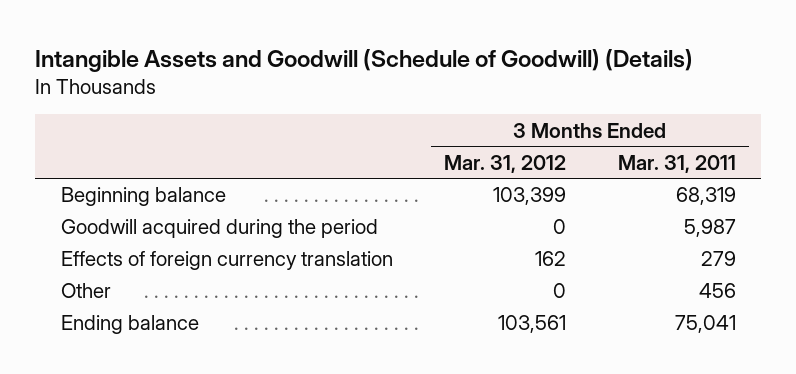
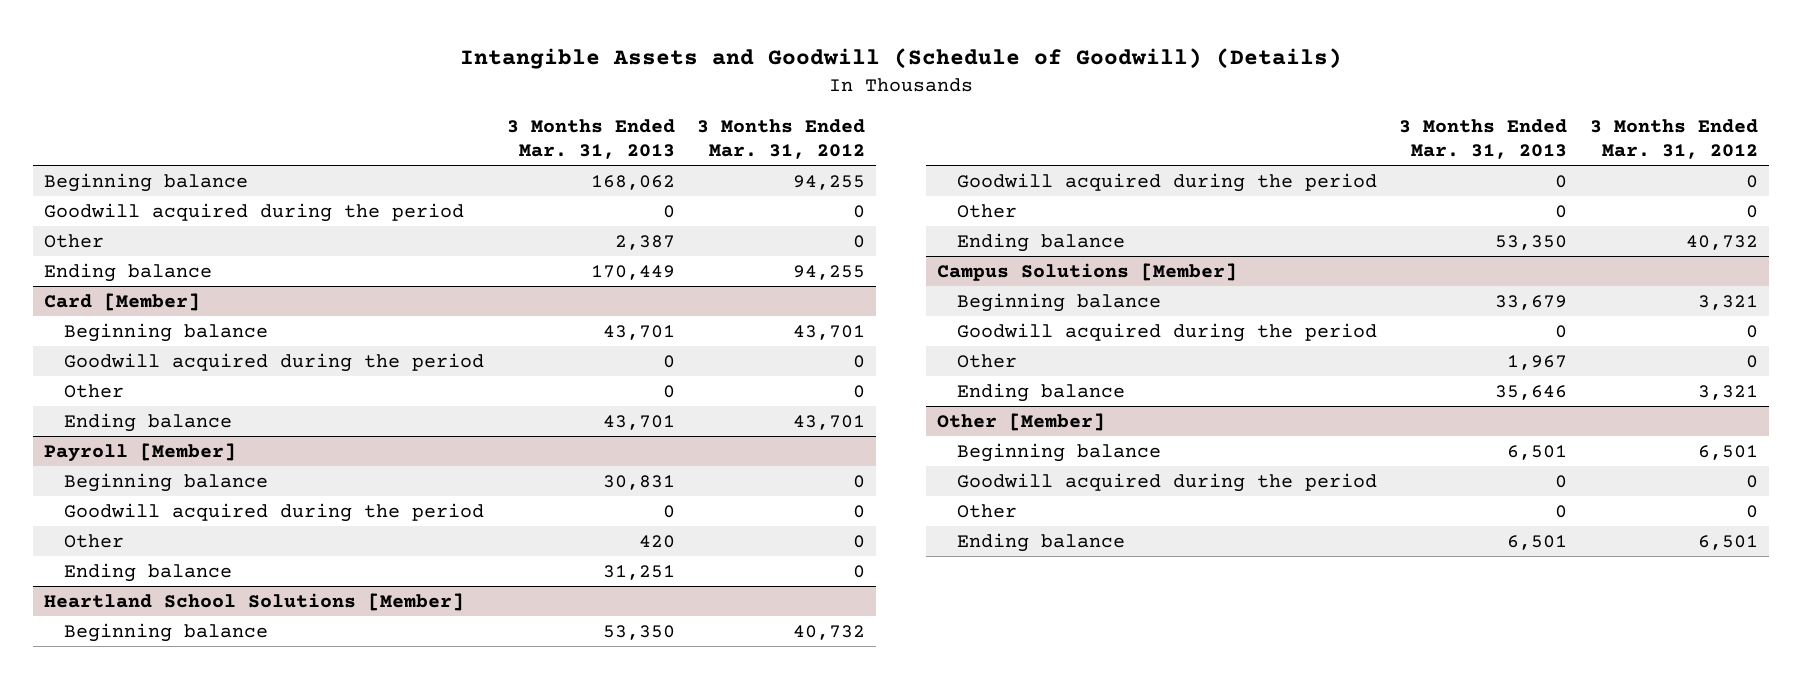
- | 3 Months Ended Mar. 31, 2012 | 3 Months Ended Mar. 31, 2011
+ | 3 Months Ended Mar. 31, 2013 | 3 Months Ended Mar. 31, 2012
- Beginning balance | 103,399 | 68,319
+ Beginning balance | 168,062 | 94,255
- Effects of foreign currency translation | 162 | 279
- Ending balance | 103,561 | 75,041
+ Ending balance | 170,449 | 94,255
+ Card [Member]
+ Beginning balance | 43,701 | 43,701
+ Goodwill acquired during the period | 0 | 0
+ Other | 0 | 0
+ Ending balance | 43,701 | 43,701
+ Payroll [Member]
+ Beginning balance | 30,831 | 0
+ Goodwill acquired during the period | 0 | 0
+ Other | 420 | 0
+ Ending balance | 31,251 | 0
+ Heartland School Solutions [Member]
+ Beginning balance | 53,350 | 40,732
+ Goodwill acquired during the period | 0 | 0
+ Other | 0 | 0
+ Ending balance | 53,350 | 40,732
+ Campus Solutions [Member]
+ Beginning balance | 33,679 | 3,321
+ Goodwill acquired during the period | 0 | 0
+ Other | 1,967 | 0
+ Ending balance | 35,646 | 3,321
+ Other [Member]
+ Beginning balance | 6,501 | 6,501
+ Goodwill acquired during the period | 0 | 0
+ Other | 0 | 0
+ Ending balance | 6,501 | 6,501

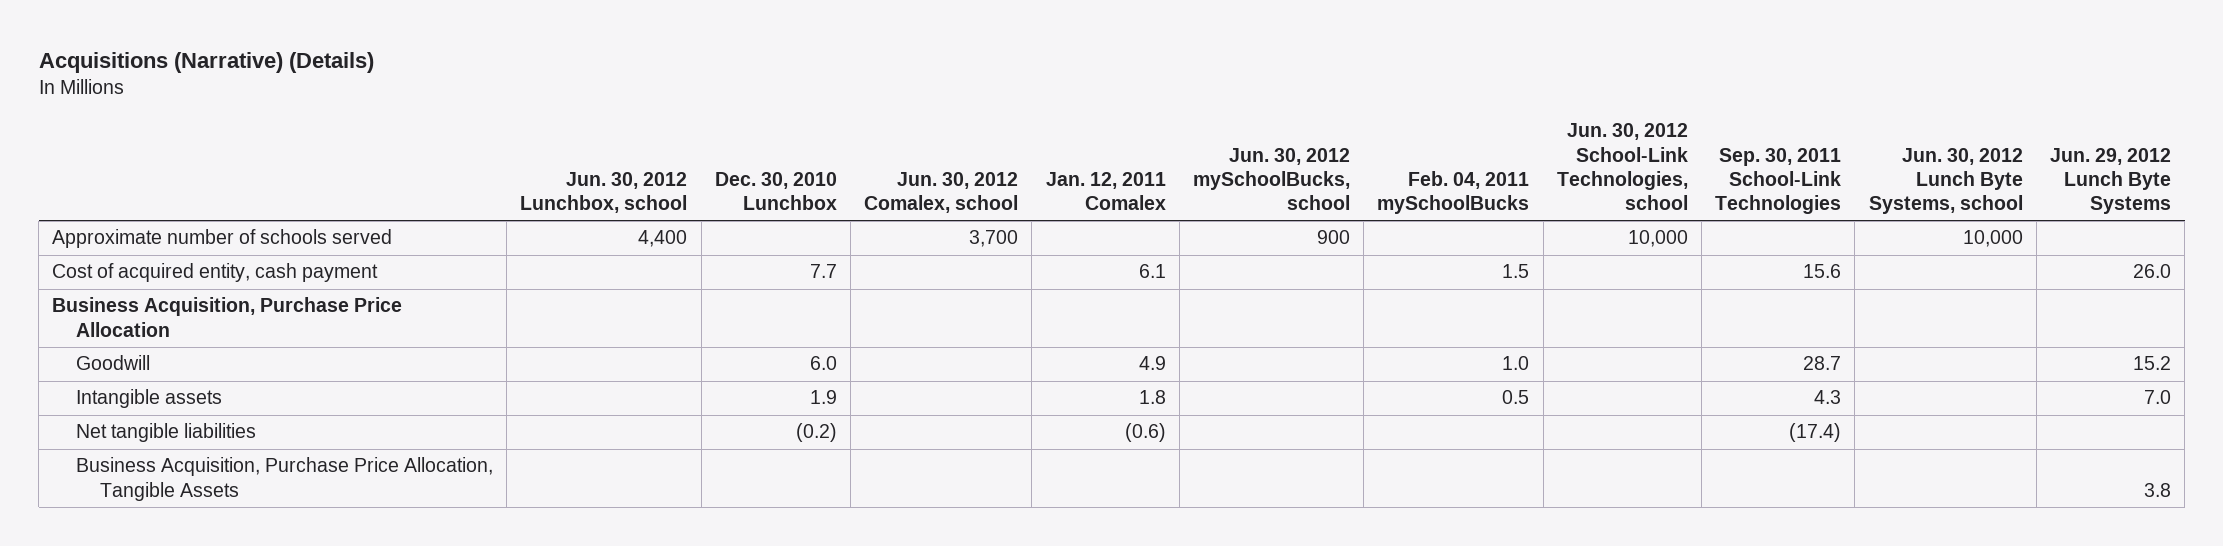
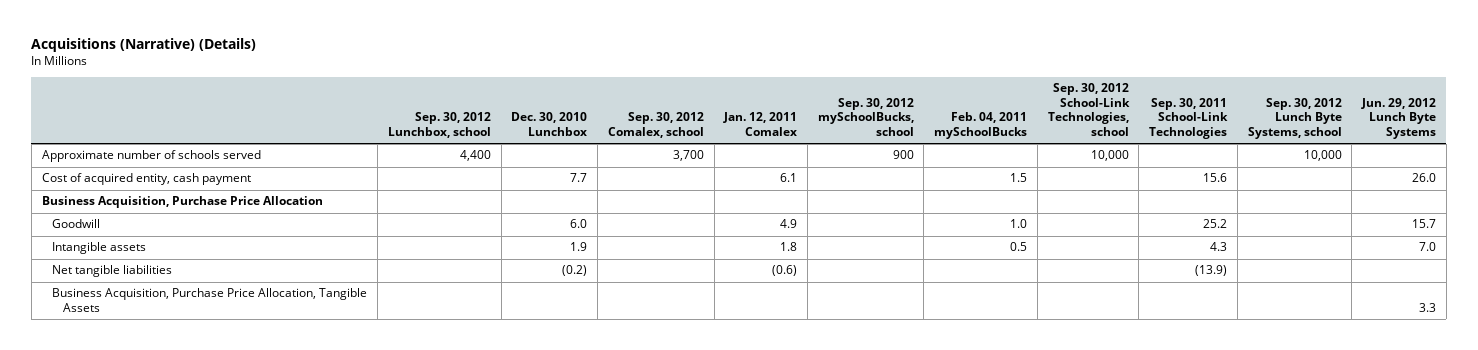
- | Jun. 30, 2012 Lunchbox, school | Dec. 30, 2010 Lunchbox | Jun. 30, 2012 Comalex, school | Jan. 12, 2011 Comalex | Jun. 30, 2012 mySchoolBucks, school | Feb. 04, 2011 mySchoolBucks | Jun. 30, 2012 School-Link Technologies, school | Sep. 30, 2011 School-Link Technologies | Jun. 30, 2012 Lunch Byte Systems, school | Jun. 29, 2012 Lunch Byte Systems
+ | Sep. 30, 2012 Lunchbox, school | Dec. 30, 2010 Lunchbox | Sep. 30, 2012 Comalex, school | Jan. 12, 2011 Comalex | Sep. 30, 2012 mySchoolBucks, school | Feb. 04, 2011 mySchoolBucks | Sep. 30, 2012 School-Link Technologies, school | Sep. 30, 2011 School-Link Technologies | Sep. 30, 2012 Lunch Byte Systems, school | Jun. 29, 2012 Lunch Byte Systems
- Goodwill | | 6.0 | | 4.9 | | 1.0 | | 28.7 | | 15.2
+ Goodwill | | 6.0 | | 4.9 | | 1.0 | | 25.2 | | 15.7
- Net tangible liabilities | | (0.2) | | (0.6) | | | | (17.4) | |
- Business Acquisition, Purchase Price Allocation, Tangible Assets | | | | | | | | | | 3.8
+ Net tangible liabilities | | (0.2) | | (0.6) | | | | (13.9) | |
+ Business Acquisition, Purchase Price Allocation, Tangible Assets | | | | | | | | | | 3.3

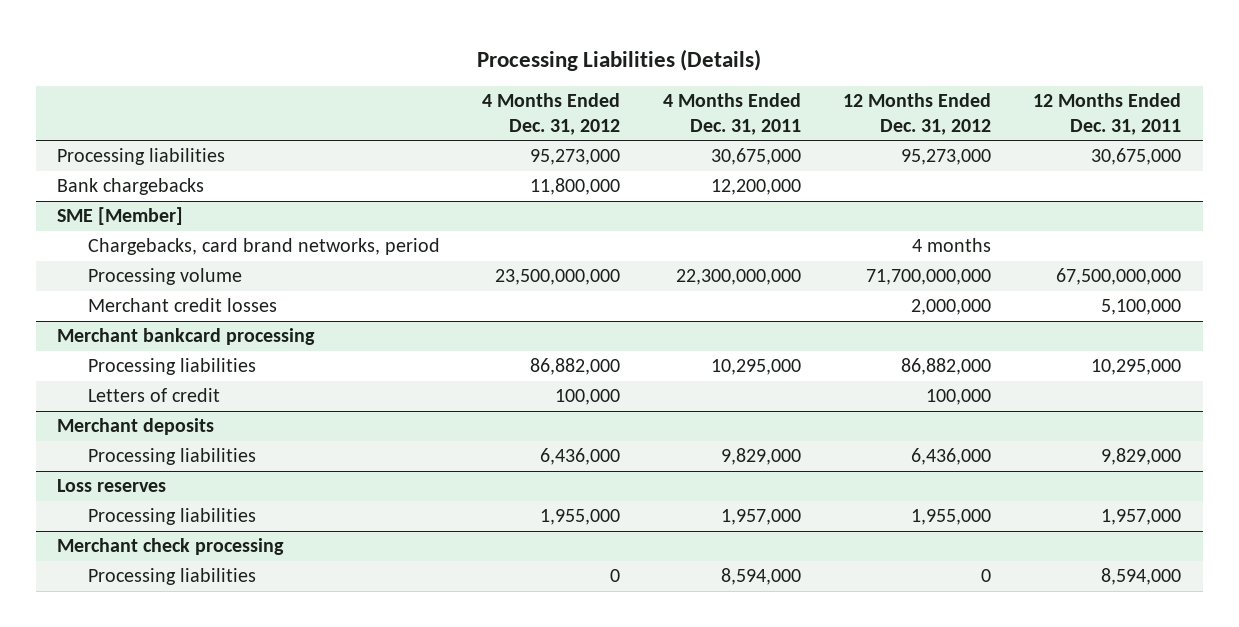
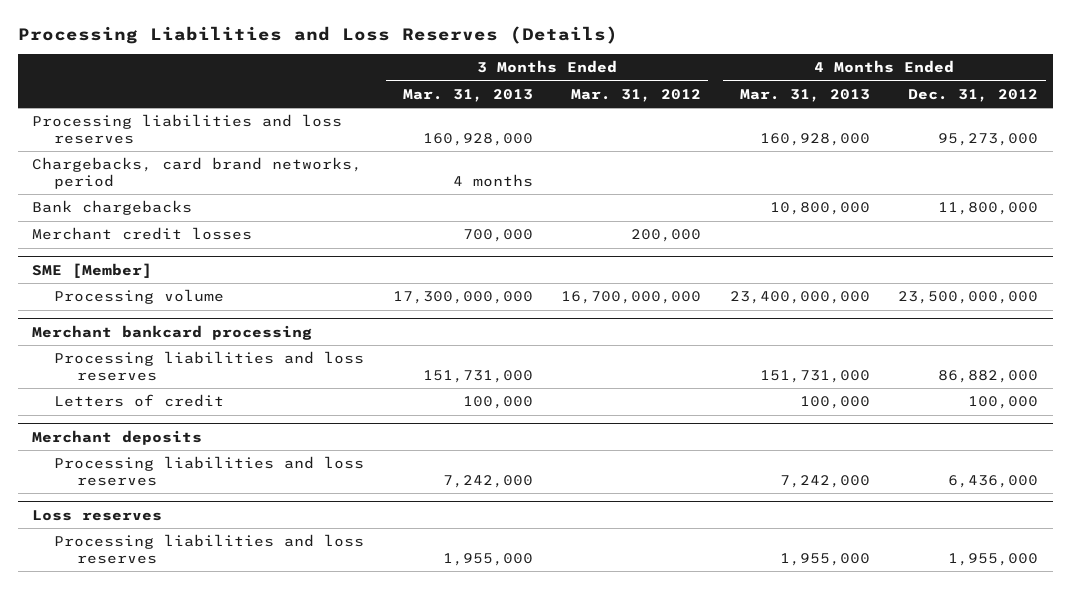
- Processing Liabilities (Details)
+ Processing Liabilities and Loss Reserves (Details)
- | 4 Months Ended Dec. 31, 2012 | 4 Months Ended Dec. 31, 2011 | 12 Months Ended Dec. 31, 2012 | 12 Months Ended Dec. 31, 2011
+ | 3 Months Ended Mar. 31, 2013 | 3 Months Ended Mar. 31, 2012 | 4 Months Ended Mar. 31, 2013 | 4 Months Ended Dec. 31, 2012
- Processing liabilities | 95,273,000 | 30,675,000 | 95,273,000 | 30,675,000
+ Processing liabilities and loss reserves | 160,928,000 | | 160,928,000 | 95,273,000
+ Chargebacks, card brand networks, period | 4 months | | |
+ Merchant credit losses | 700,000 | 200,000 | |
@ SME [Member]
- Chargebacks, card brand networks, period | | | 4 months |
- Merchant credit losses | | | 2,000,000 | 5,100,000
@ Merchant bankcard processing
- Processing liabilities | 86,882,000 | 10,295,000 | 86,882,000 | 10,295,000
+ Processing liabilities and loss reserves | 151,731,000 | | 151,731,000 | 86,882,000
@ Merchant deposits
- Processing liabilities | 6,436,000 | 9,829,000 | 6,436,000 | 9,829,000
+ Processing liabilities and loss reserves | 7,242,000 | | 7,242,000 | 6,436,000
@ Loss reserves
- Processing liabilities | 1,955,000 | 1,957,000 | 1,955,000 | 1,957,000
- Merchant check processing
- Processing liabilities | 0 | 8,594,000 | 0 | 8,594,000
@ Loss reserves
+ Processing liabilities and loss reserves | 1,955,000 | | 1,955,000 | 1,955,000

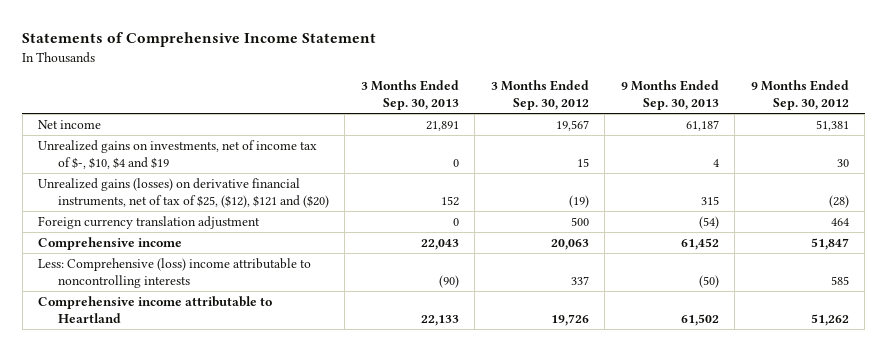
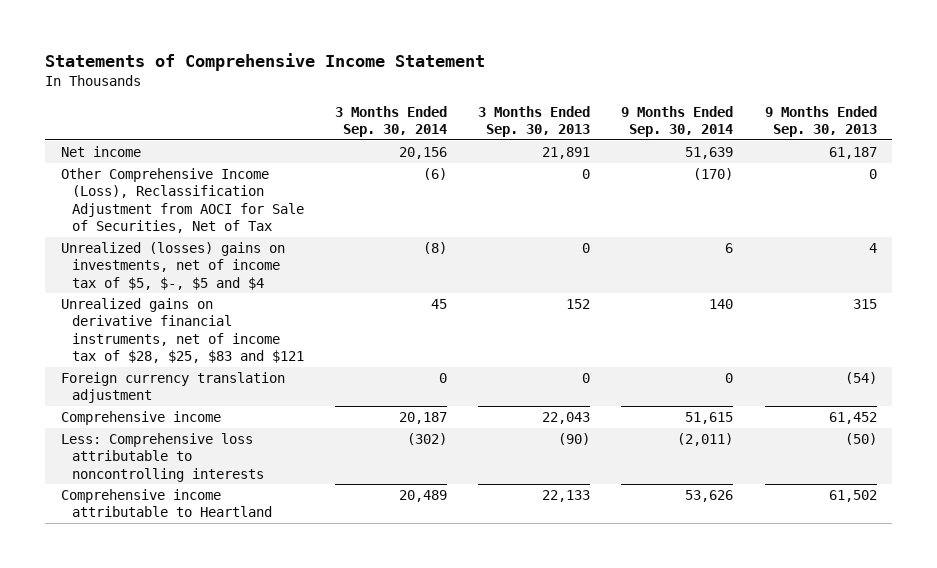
- | 3 Months Ended Sep. 30, 2013 | 3 Months Ended Sep. 30, 2012 | 9 Months Ended Sep. 30, 2013 | 9 Months Ended Sep. 30, 2012
+ | 3 Months Ended Sep. 30, 2014 | 3 Months Ended Sep. 30, 2013 | 9 Months Ended Sep. 30, 2014 | 9 Months Ended Sep. 30, 2013
- Unrealized gains on investments, net of income tax of $-, $10, $4 and $19 | 0 | 15 | 4 | 30
- Unrealized gains (losses) on derivative financial instruments, net of tax of $25, ($12), $121 and ($20) | 152 | (19) | 315 | (28)
+ Other Comprehensive Income (Loss), Reclassification Adjustment from AOCI for Sale of Securities, Net of Tax | (6) | 0 | (170) | 0
+ Unrealized (losses) gains on investments, net of income tax of $5, $-, $5 and $4 | (8) | 0 | 6 | 4
+ Unrealized gains on derivative financial instruments, net of income tax of $28, $25, $83 and $121 | 45 | 152 | 140 | 315
- Less: Comprehensive (loss) income attributable to noncontrolling interests | (90) | 337 | (50) | 585
+ Less: Comprehensive loss attributable to noncontrolling interests | (302) | (90) | (2,011) | (50)

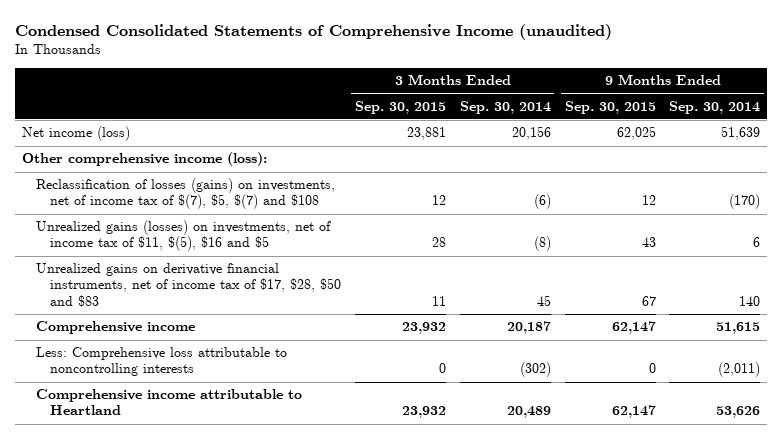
- Statements of Comprehensive Income Statement
+ Condensed Consolidated Statements of Comprehensive Income (unaudited)
- | 3 Months Ended Sep. 30, 2014 | 3 Months Ended Sep. 30, 2013 | 9 Months Ended Sep. 30, 2014 | 9 Months Ended Sep. 30, 2013
+ | 3 Months Ended Sep. 30, 2015 | 3 Months Ended Sep. 30, 2014 | 9 Months Ended Sep. 30, 2015 | 9 Months Ended Sep. 30, 2014
- Net income | 20,156 | 21,891 | 51,639 | 61,187
- Other Comprehensive Income (Loss), Reclassification Adjustment from AOCI for Sale of Securities, Net of Tax | (6) | 0 | (170) | 0
- Unrealized (losses) gains on investments, net of income tax of $5, $-, $5 and $4 | (8) | 0 | 6 | 4
- Unrealized gains on derivative financial instruments, net of income tax of $28, $25, $83 and $121 | 45 | 152 | 140 | 315
- Foreign currency translation adjustment | 0 | 0 | 0 | (54)
+ Net income (loss) | 23,881 | 20,156 | 62,025 | 51,639
+ Other comprehensive income (loss):
+ Reclassification of losses (gains) on investments, net of income tax of $(7), $5, $(7) and $108 | 12 | (6) | 12 | (170)
+ Unrealized gains (losses) on investments, net of income tax of $11, $(5), $16 and $5 | 28 | (8) | 43 | 6
+ Unrealized gains on derivative financial instruments, net of income tax of $17, $28, $50 and $83 | 11 | 45 | 67 | 140

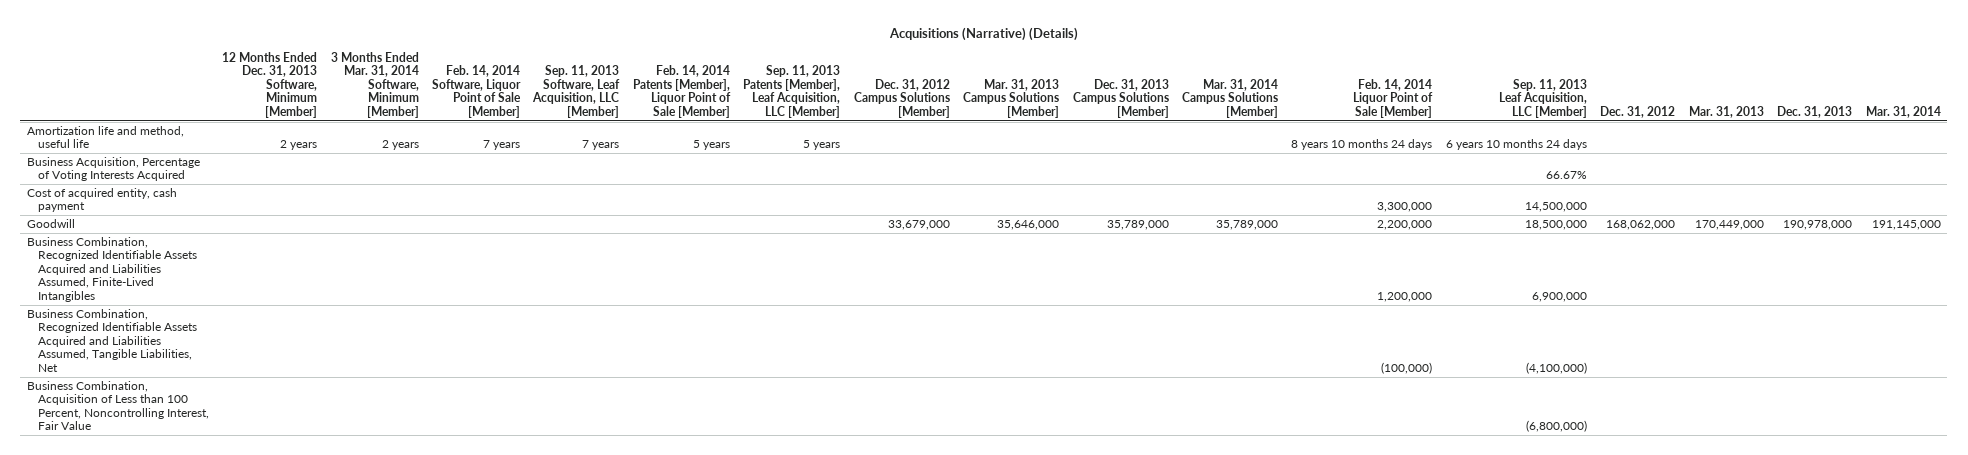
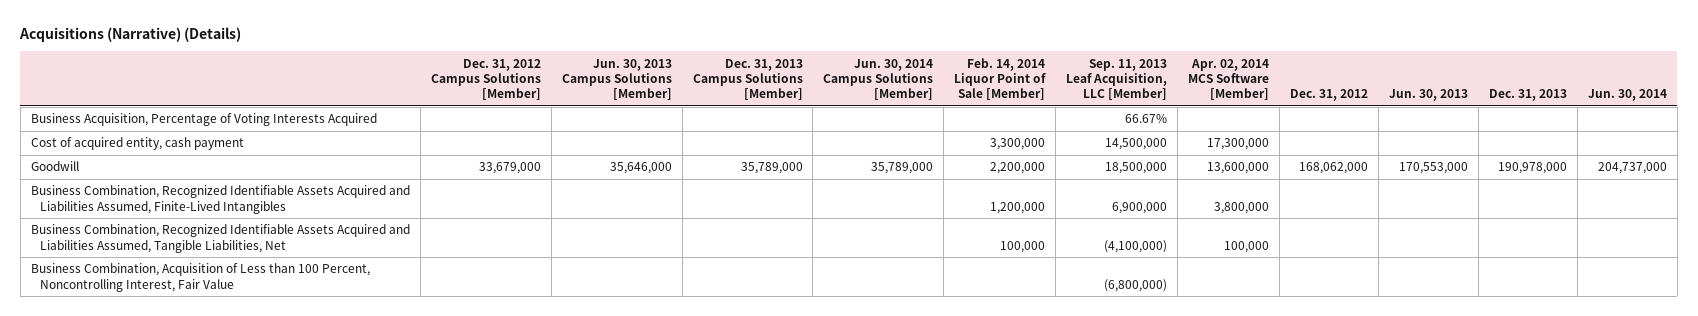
- | 12 Months Ended Dec. 31, 2013 Software, Minimum [Member] | 3 Months Ended Mar. 31, 2014 Software, Minimum [Member] | Feb. 14, 2014 Software, Liquor Point of Sale [Member] | Sep. 11, 2013 Software, Leaf Acquisition, LLC [Member] | Feb. 14, 2014 Patents [Member], Liquor Point of Sale [Member] | Sep. 11, 2013 Patents [Member], Leaf Acquisition, LLC [Member] | Dec. 31, 2012 Campus Solutions [Member] | Mar. 31, 2013 Campus Solutions [Member] | Dec. 31, 2013 Campus Solutions [Member] | Mar. 31, 2014 Campus Solutions [Member] | Feb. 14, 2014 Liquor Point of Sale [Member] | Sep. 11, 2013 Leaf Acquisition, LLC [Member] | Dec. 31, 2012 | Mar. 31, 2013 | Dec. 31, 2013 | Mar. 31, 2014
+ | Dec. 31, 2012 Campus Solutions [Member] | Jun. 30, 2013 Campus Solutions [Member] | Dec. 31, 2013 Campus Solutions [Member] | Jun. 30, 2014 Campus Solutions [Member] | Feb. 14, 2014 Liquor Point of Sale [Member] | Sep. 11, 2013 Leaf Acquisition, LLC [Member] | Apr. 02, 2014 MCS Software [Member] | Dec. 31, 2012 | Jun. 30, 2013 | Dec. 31, 2013 | Jun. 30, 2014
- Amortization life and method, useful life | 2 years | 2 years | 7 years | 7 years | 5 years | 5 years | | | | | 8 years 10 months 24 days | 6 years 10 months 24 days | | | |
- Business Combination, Recognized Identifiable Assets Acquired and Liabilities Assumed, Tangible Liabilities, Net | | | | | | | | | | | (100,000) | (4,100,000) | | | |
+ Business Combination, Recognized Identifiable Assets Acquired and Liabilities Assumed, Tangible Liabilities, Net | | | | | 100,000 | (4,100,000) | 100,000 | | | |

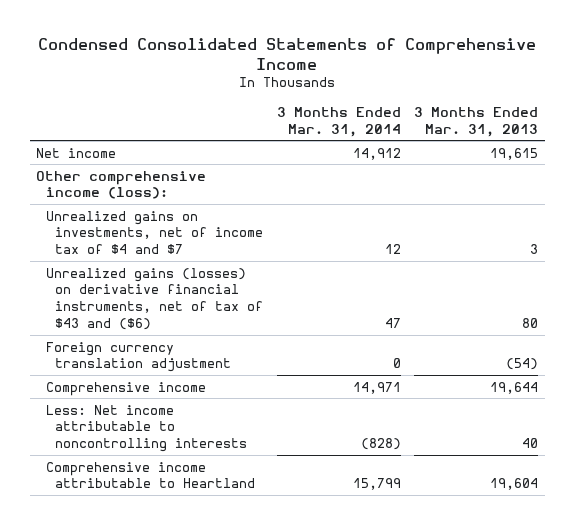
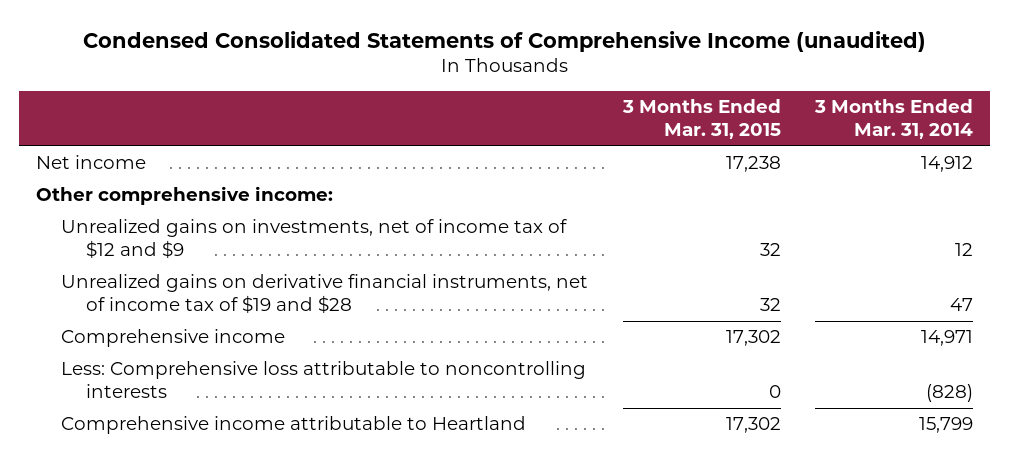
- Condensed Consolidated Statements of Comprehensive Income
+ Condensed Consolidated Statements of Comprehensive Income (unaudited)
- | 3 Months Ended Mar. 31, 2014 | 3 Months Ended Mar. 31, 2013
+ | 3 Months Ended Mar. 31, 2015 | 3 Months Ended Mar. 31, 2014
- Other comprehensive income (loss):
- Unrealized gains on investments, net of income tax of $4 and $7 | 12 | 3
- Unrealized gains (losses) on derivative financial instruments, net of tax of $43 and ($6) | 47 | 80
- Foreign currency translation adjustment | 0 | (54)
+ Other comprehensive income:
+ Unrealized gains on investments, net of income tax of $12 and $9 | 32 | 12
+ Unrealized gains on derivative financial instruments, net of income tax of $19 and $28 | 32 | 47
- Less: Net income attributable to noncontrolling interests | (828) | 40
+ Less: Comprehensive loss attributable to noncontrolling interests | 0 | (828)

